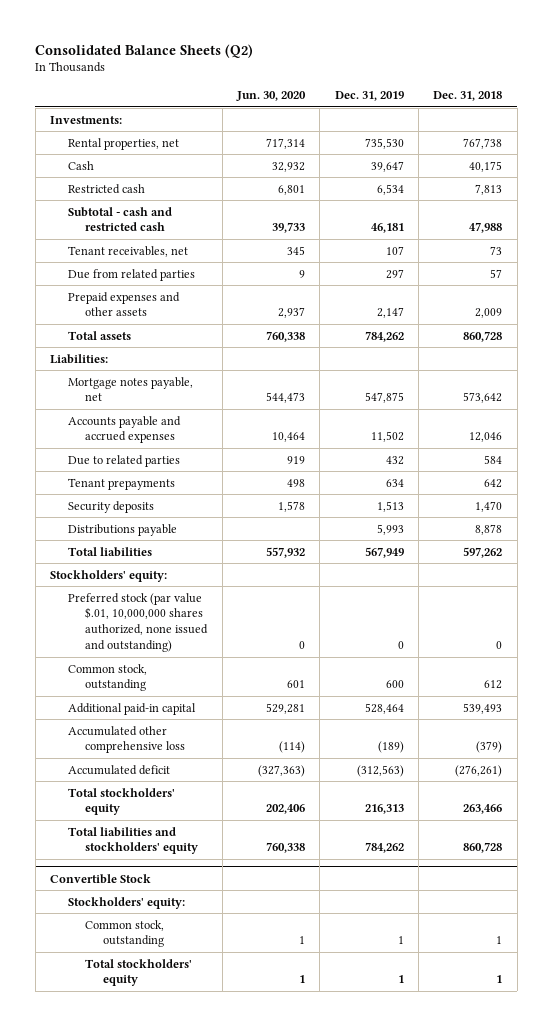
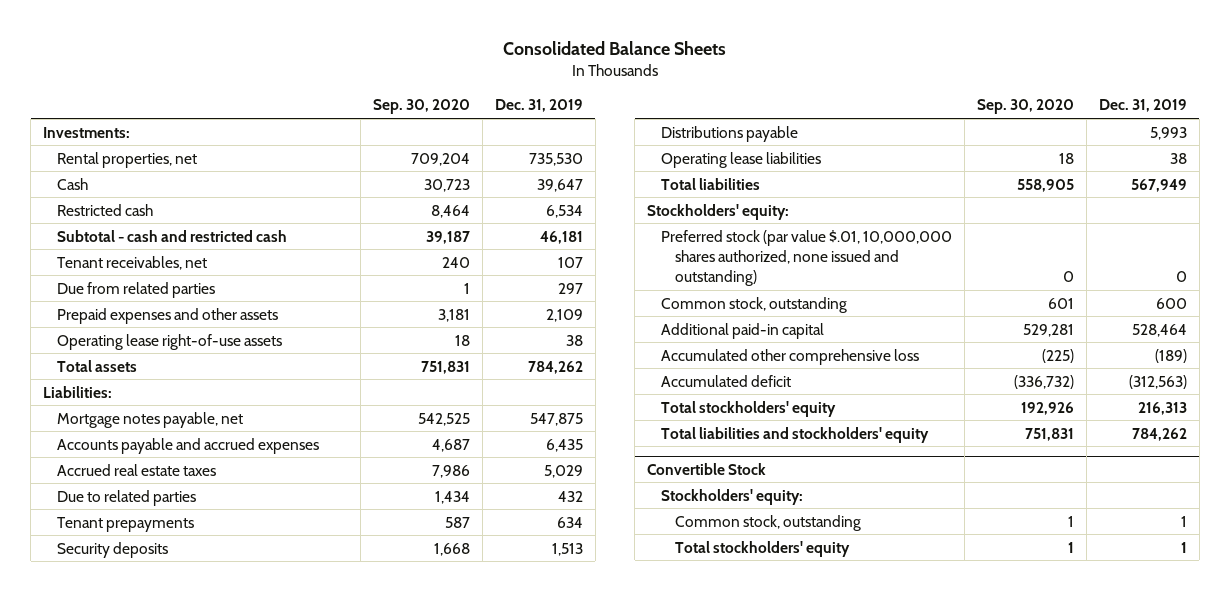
- Consolidated Balance Sheets (Q2)
+ Consolidated Balance Sheets
- | Jun. 30, 2020 | Dec. 31, 2019 | Dec. 31, 2018
+ | Sep. 30, 2020 | Dec. 31, 2019
- Prepaid expenses and other assets | 2,937 | 2,147 | 2,009
+ Prepaid expenses and other assets | 3,181 | 2,109
+ Operating lease right-of-use assets | 18 | 38
- Accounts payable and accrued expenses | 10,464 | 11,502 | 12,046
+ Accounts payable and accrued expenses | 4,687 | 6,435
+ Accrued real estate taxes | 7,986 | 5,029
+ Operating lease liabilities | 18 | 38

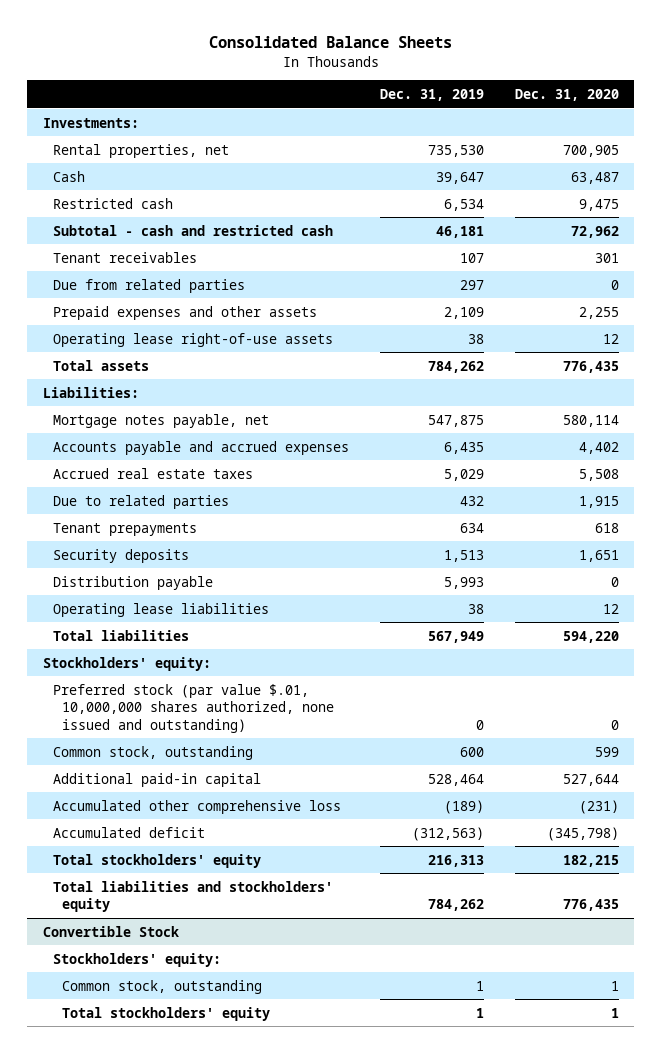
- | Sep. 30, 2020 | Dec. 31, 2019
+ | Dec. 31, 2019 | Dec. 31, 2020
- Tenant receivables, net | 240 | 107
+ Tenant receivables | 107 | 301
- Distributions payable | | 5,993
+ Distribution payable | 5,993 | 0

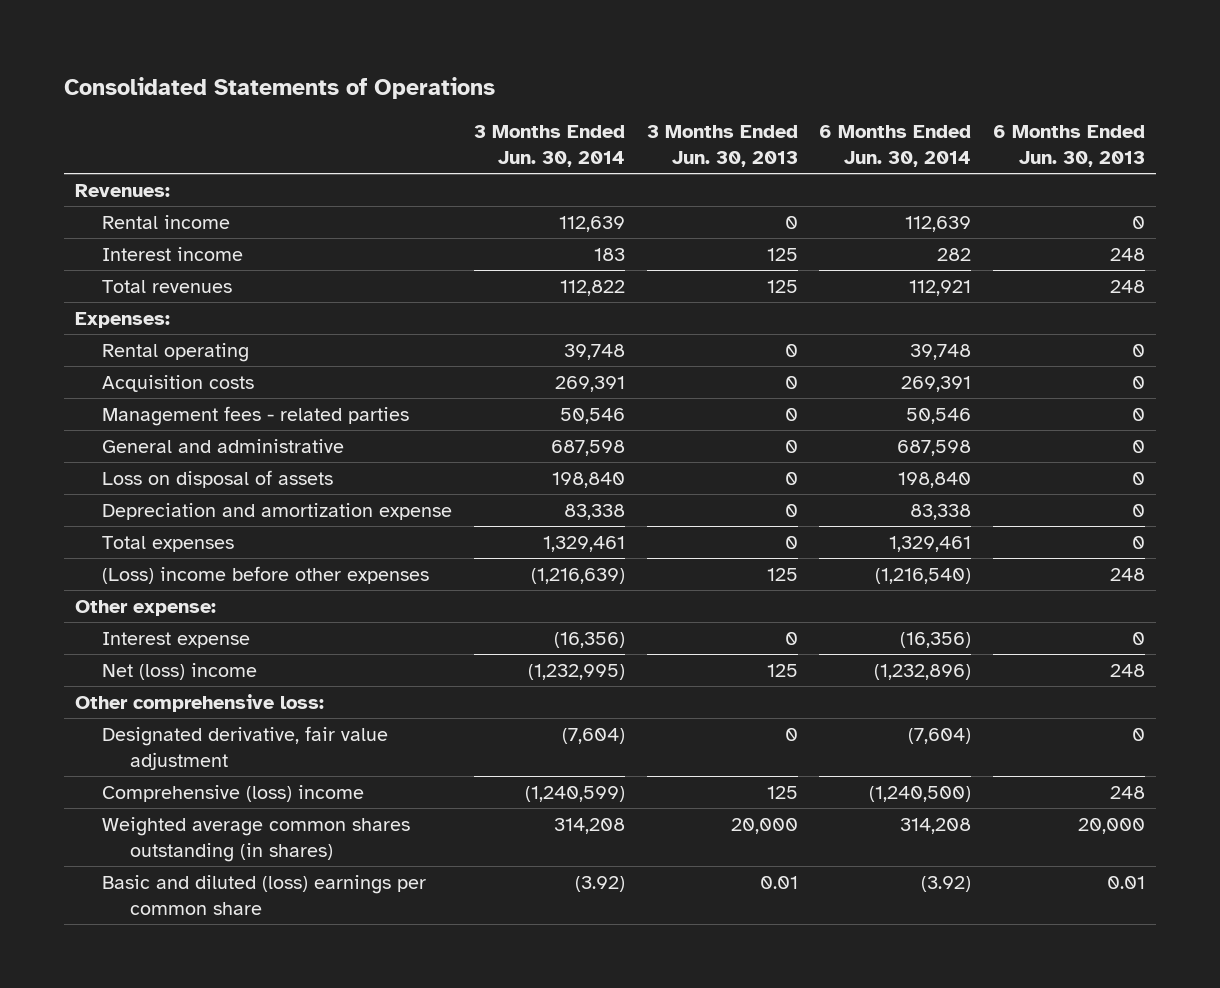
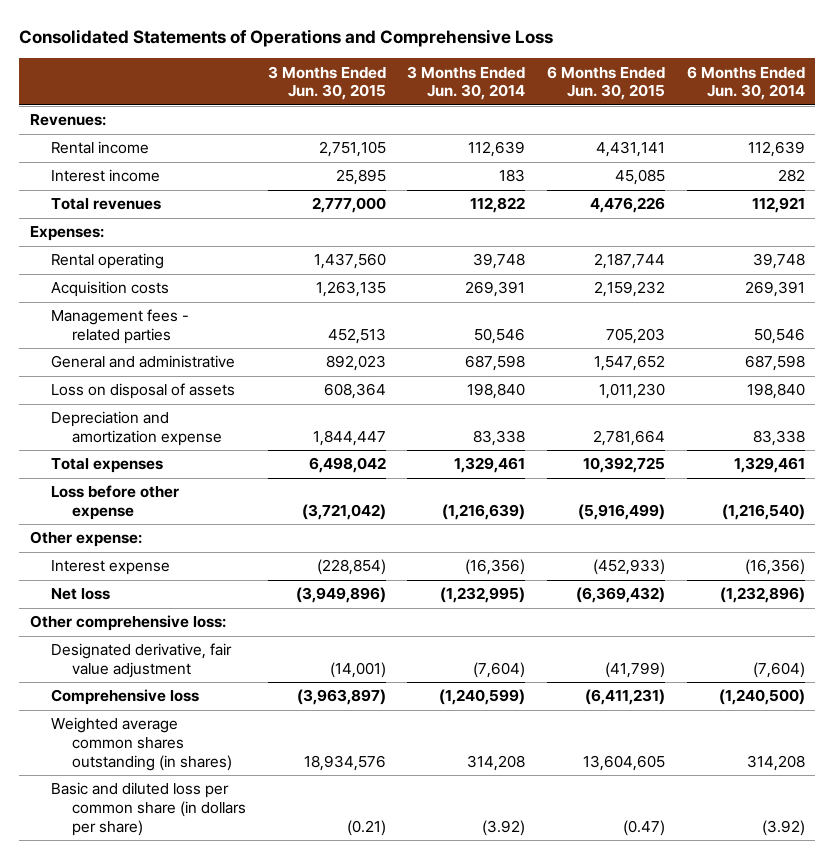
- Consolidated Statements of Operations
+ Consolidated Statements of Operations and Comprehensive Loss
- | 3 Months Ended Jun. 30, 2014 | 3 Months Ended Jun. 30, 2013 | 6 Months Ended Jun. 30, 2014 | 6 Months Ended Jun. 30, 2013
+ | 3 Months Ended Jun. 30, 2015 | 3 Months Ended Jun. 30, 2014 | 6 Months Ended Jun. 30, 2015 | 6 Months Ended Jun. 30, 2014
- (Loss) income before other expenses | (1,216,639) | 125 | (1,216,540) | 248
+ Loss before other expense | (3,721,042) | (1,216,639) | (5,916,499) | (1,216,540)
- Net (loss) income | (1,232,995) | 125 | (1,232,896) | 248
+ Net loss | (3,949,896) | (1,232,995) | (6,369,432) | (1,232,896)
- Comprehensive (loss) income | (1,240,599) | 125 | (1,240,500) | 248
+ Comprehensive loss | (3,963,897) | (1,240,599) | (6,411,231) | (1,240,500)
- Basic and diluted (loss) earnings per common share | (3.92) | 0.01 | (3.92) | 0.01
+ Basic and diluted loss per common share (in dollars per share) | (0.21) | (3.92) | (0.47) | (3.92)

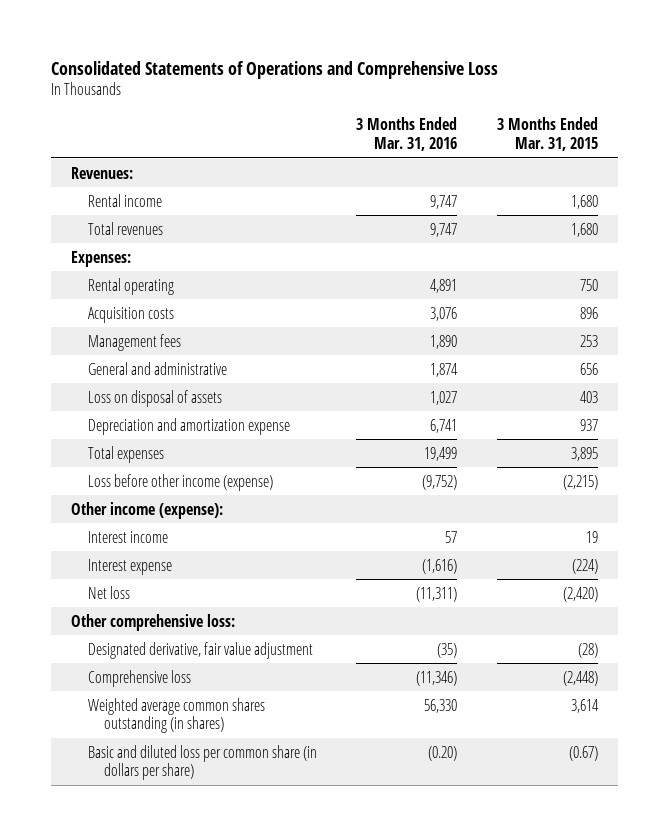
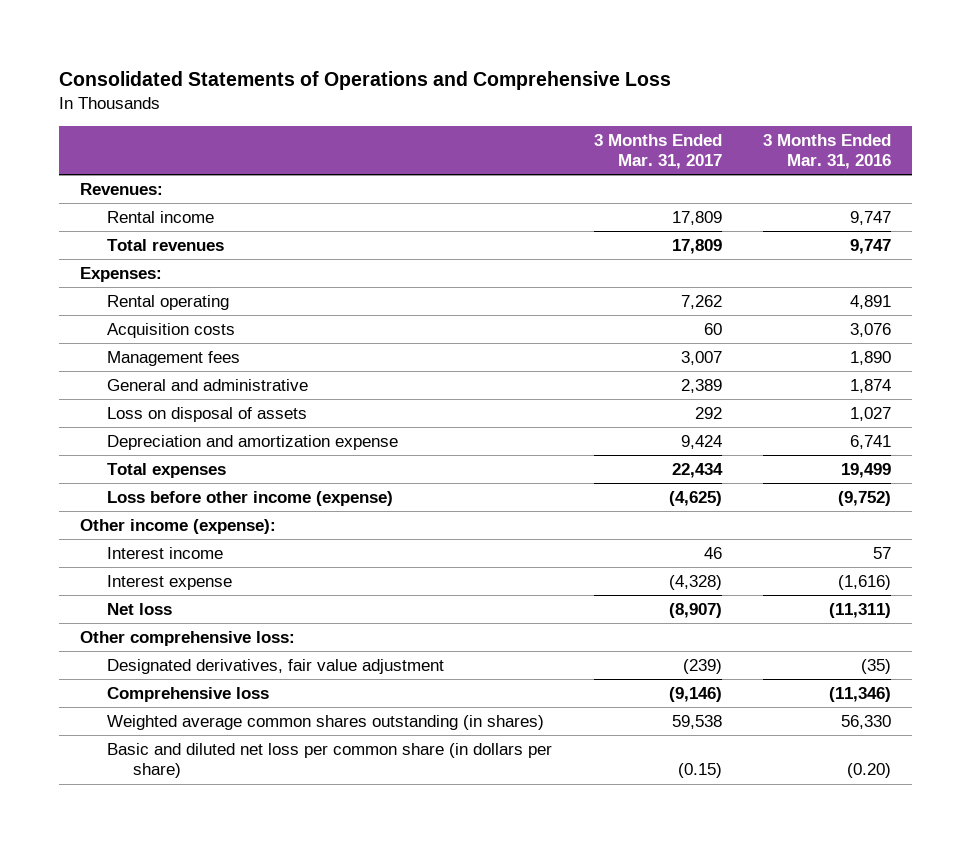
- | 3 Months Ended Mar. 31, 2016 | 3 Months Ended Mar. 31, 2015
+ | 3 Months Ended Mar. 31, 2017 | 3 Months Ended Mar. 31, 2016
- Designated derivative, fair value adjustment | (35) | (28)
+ Designated derivatives, fair value adjustment | (239) | (35)
- Basic and diluted loss per common share (in dollars per share) | (0.20) | (0.67)
+ Basic and diluted net loss per common share (in dollars per share) | (0.15) | (0.20)

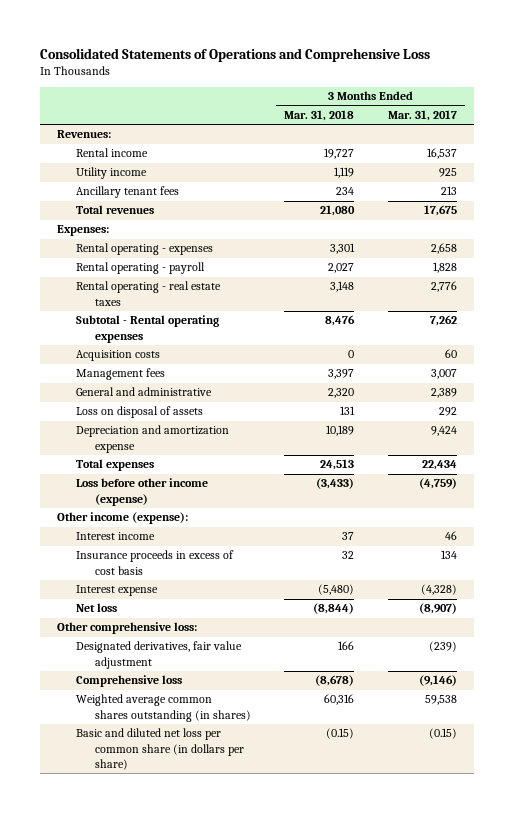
- | 3 Months Ended Mar. 31, 2017 | 3 Months Ended Mar. 31, 2016
+ | 3 Months Ended Mar. 31, 2018 | 3 Months Ended Mar. 31, 2017
- Rental income | 17,809 | 9,747
- Total revenues | 17,809 | 9,747
+ Rental income | 19,727 | 16,537
+ Utility income | 1,119 | 925
+ Ancillary tenant fees | 234 | 213
+ Total revenues | 21,080 | 17,675
- Rental operating | 7,262 | 4,891
+ Rental operating - expenses | 3,301 | 2,658
+ Rental operating - payroll | 2,027 | 1,828
+ Rental operating - real estate taxes | 3,148 | 2,776
+ Subtotal - Rental operating expenses | 8,476 | 7,262
- Loss before other income (expense) | (4,625) | (9,752)
+ Loss before other income (expense) | (3,433) | (4,759)
+ Insurance proceeds in excess of cost basis | 32 | 134

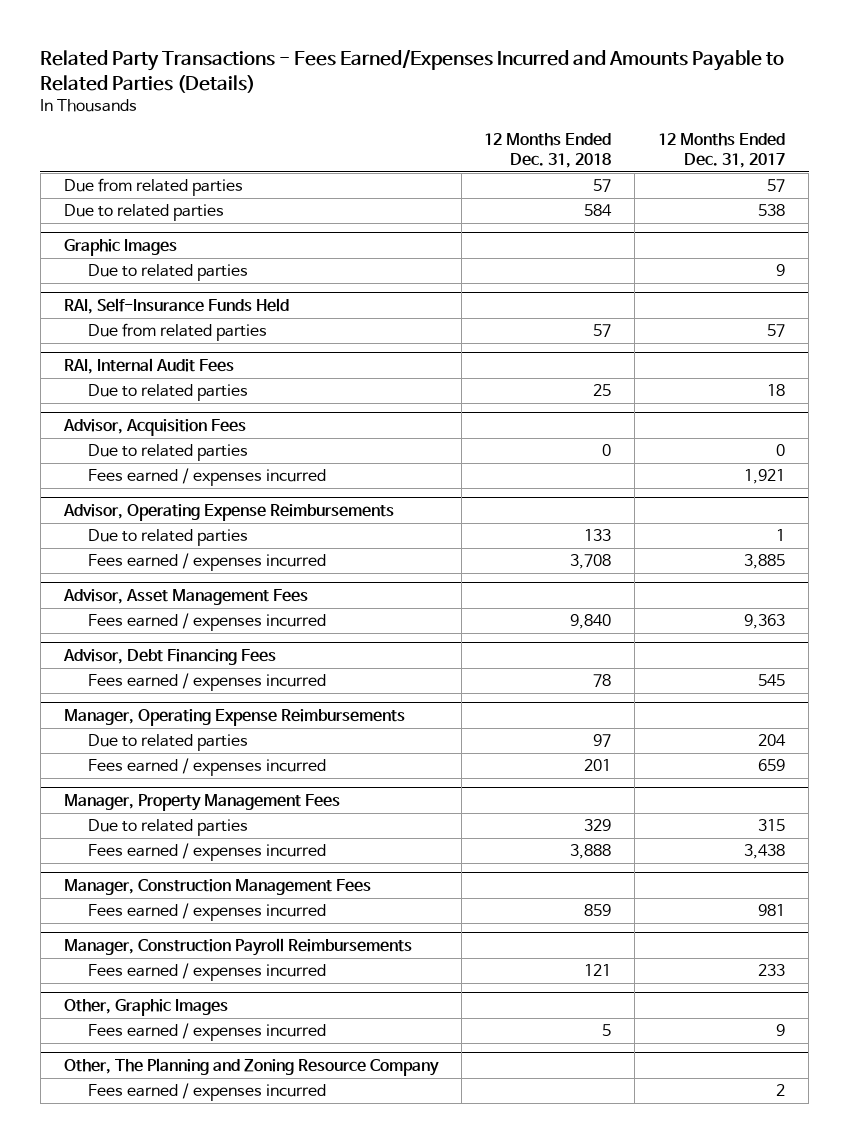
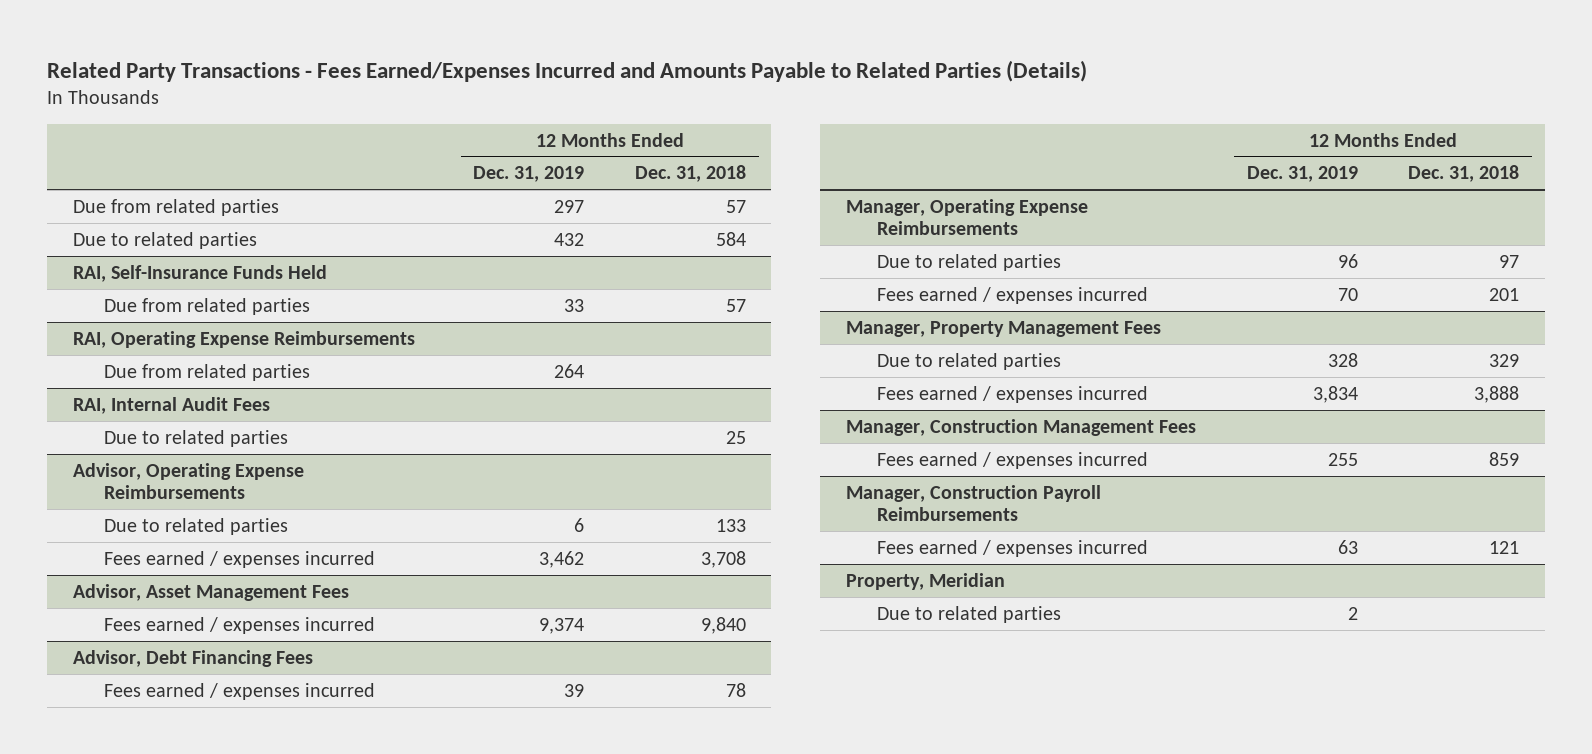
- | 12 Months Ended Dec. 31, 2018 | 12 Months Ended Dec. 31, 2017
+ | 12 Months Ended Dec. 31, 2019 | 12 Months Ended Dec. 31, 2018
- Graphic Images
- Due to related parties | | 9
+ RAI, Operating Expense Reimbursements
+ Due from related parties | 264 |
- Advisor, Acquisition Fees
- Due to related parties | 0 | 0
- Fees earned / expenses incurred | | 1,921
- Other, Graphic Images
- Fees earned / expenses incurred | 5 | 9
- Other, The Planning and Zoning Resource Company
- Fees earned / expenses incurred | | 2
+ Property, Meridian
+ Due to related parties | 2 |

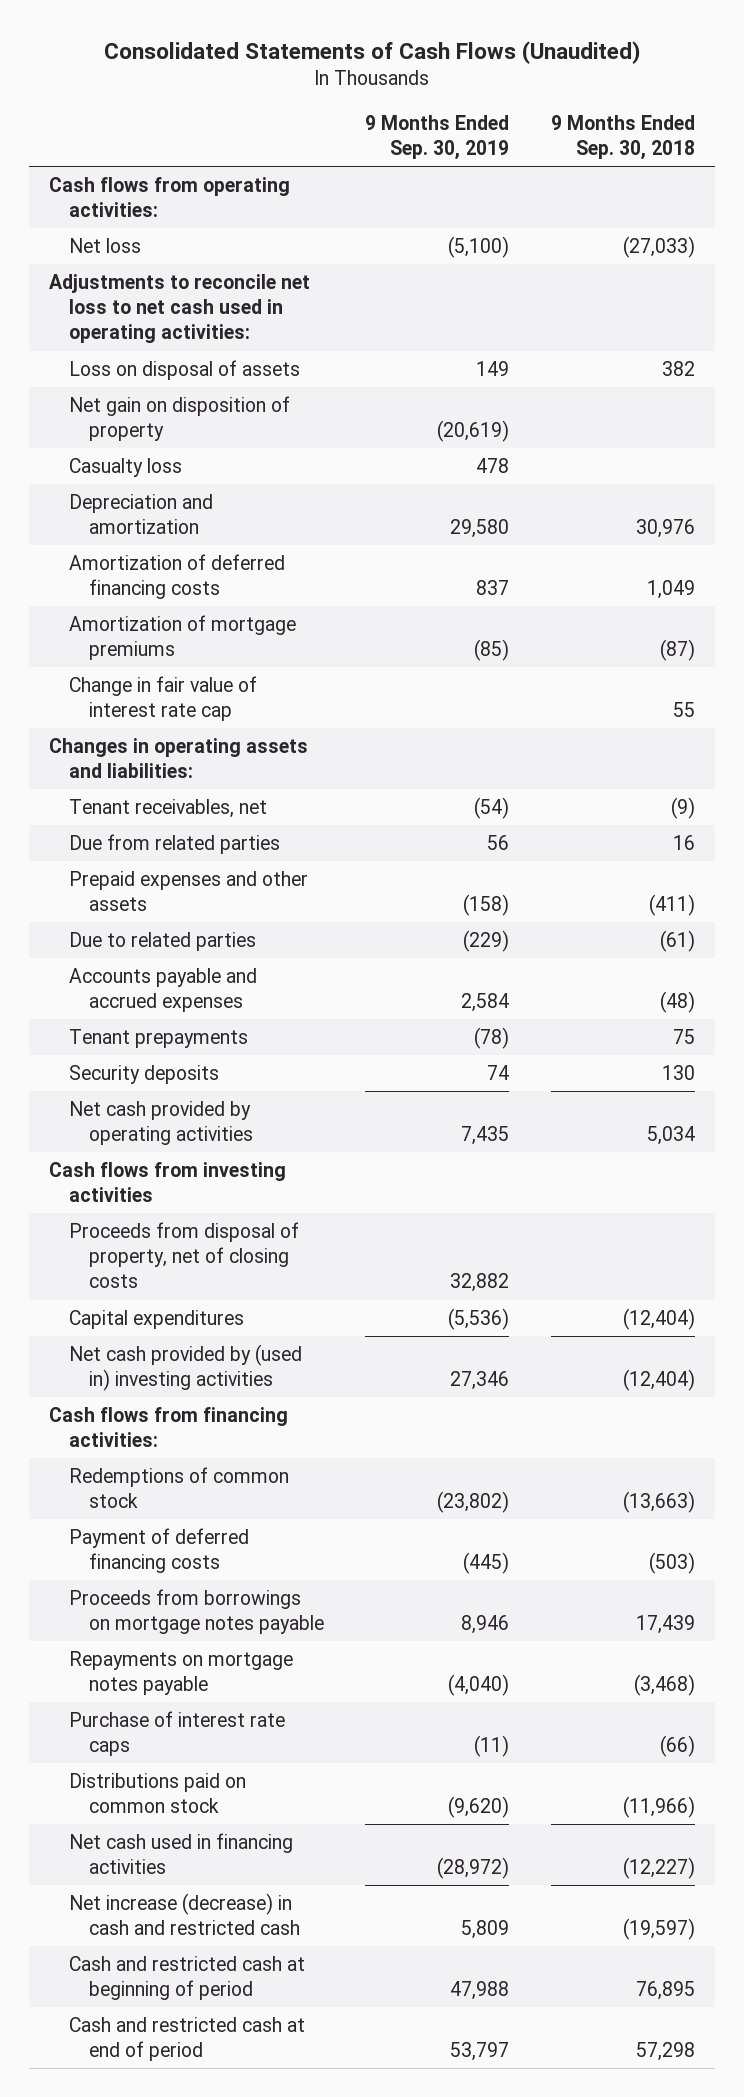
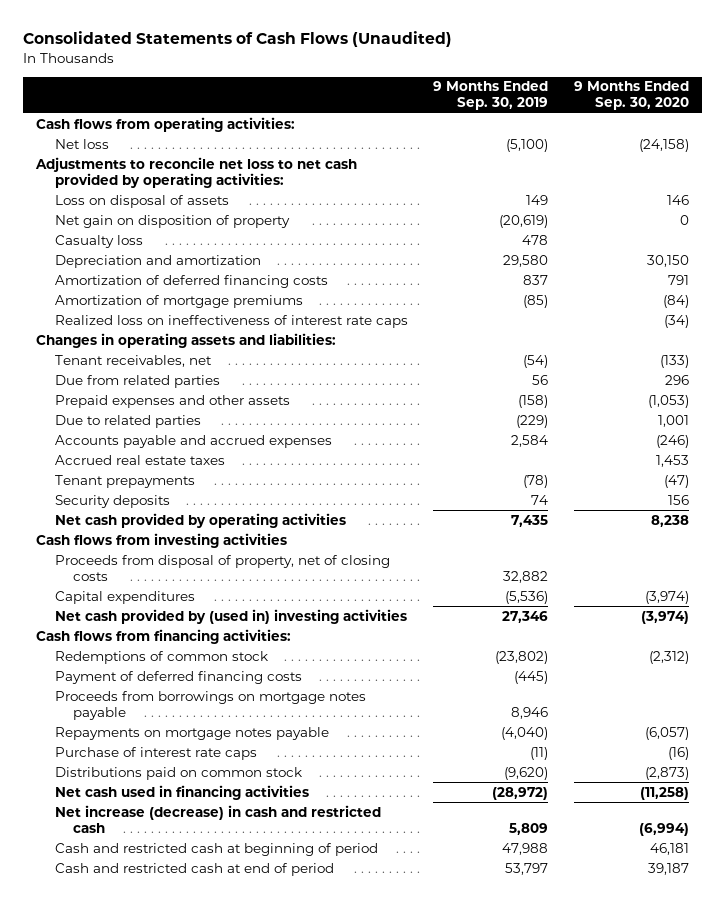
- | 9 Months Ended Sep. 30, 2019 | 9 Months Ended Sep. 30, 2018
+ | 9 Months Ended Sep. 30, 2019 | 9 Months Ended Sep. 30, 2020
- Adjustments to reconcile net loss to net cash used in operating activities:
+ Adjustments to reconcile net loss to net cash provided by operating activities:
- Change in fair value of interest rate cap | | 55
+ Realized loss on ineffectiveness of interest rate caps | | (34)
+ Accrued real estate taxes | | 1,453

